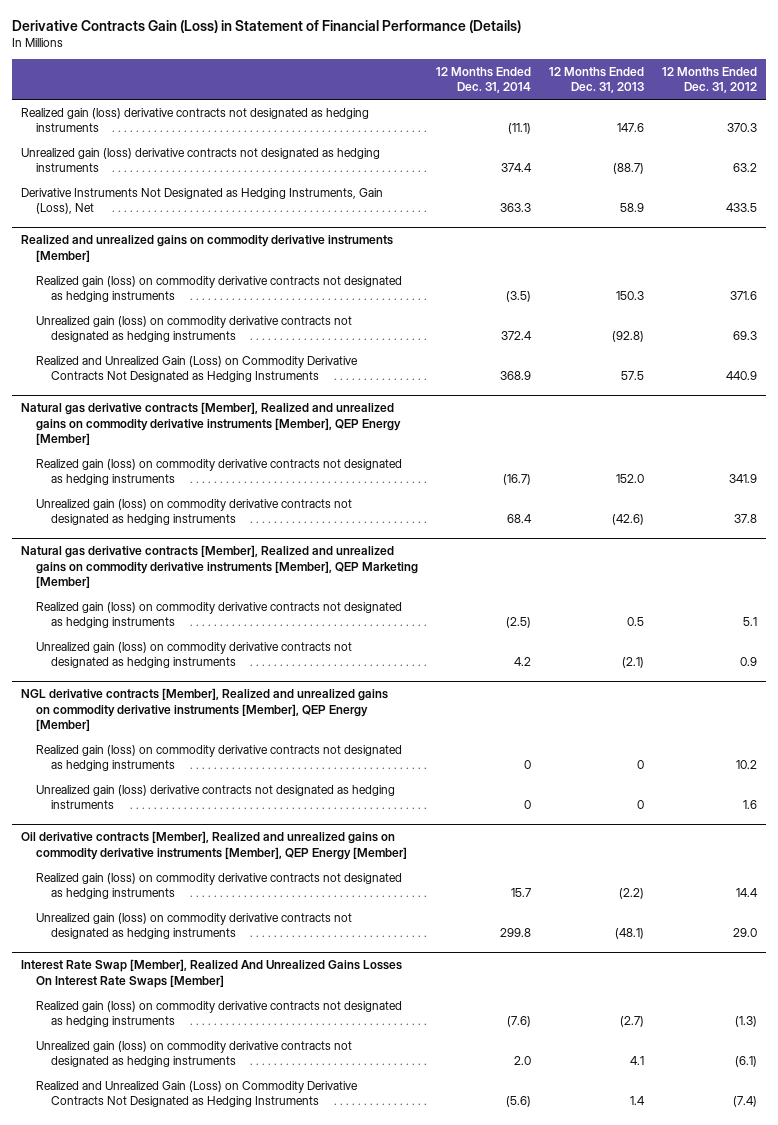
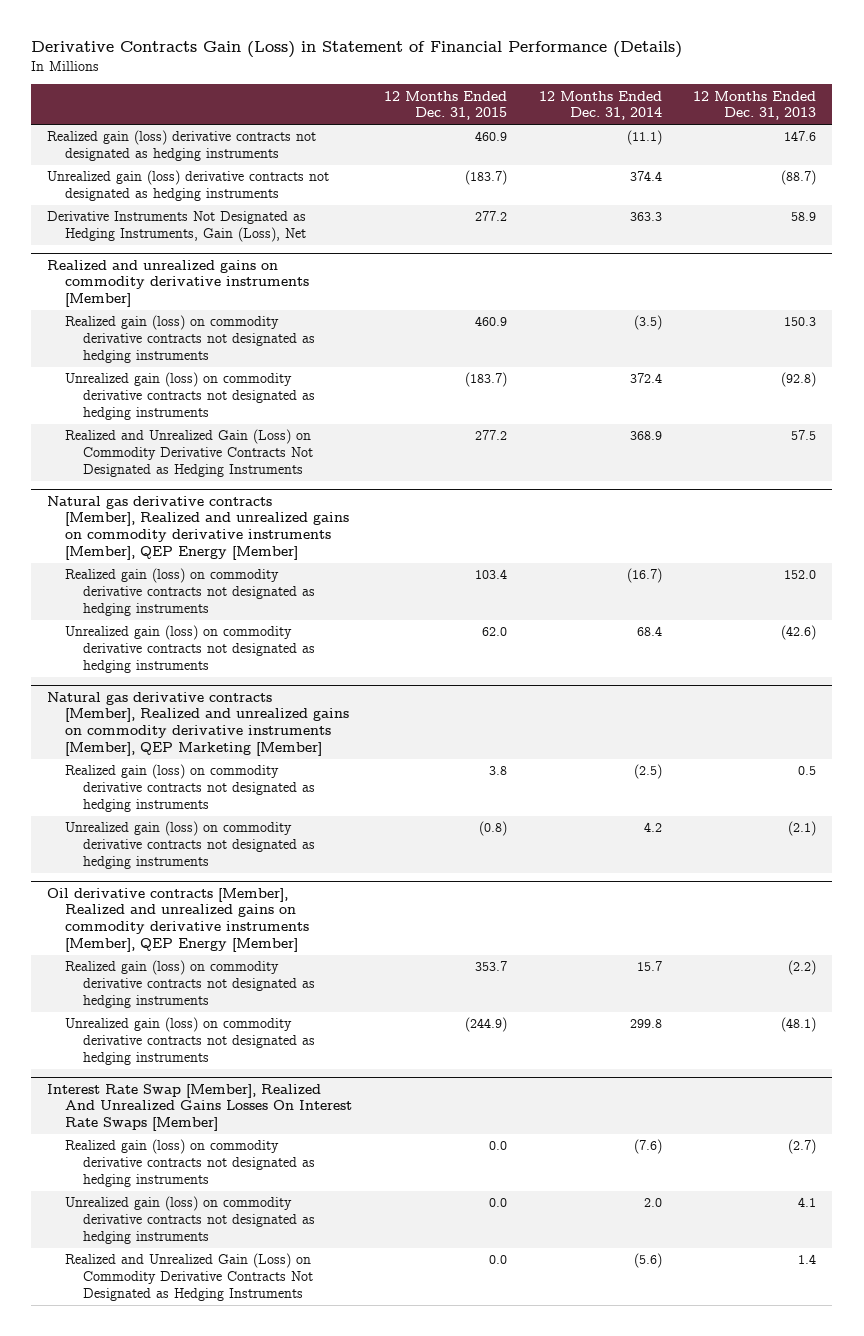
- | 12 Months Ended Dec. 31, 2014 | 12 Months Ended Dec. 31, 2013 | 12 Months Ended Dec. 31, 2012
+ | 12 Months Ended Dec. 31, 2015 | 12 Months Ended Dec. 31, 2014 | 12 Months Ended Dec. 31, 2013
- NGL derivative contracts [Member], Realized and unrealized gains on commodity derivative instruments [Member], QEP Energy [Member]
- Realized gain (loss) on commodity derivative contracts not designated as hedging instruments | 0 | 0 | 10.2
- Unrealized gain (loss) derivative contracts not designated as hedging instruments | 0 | 0 | 1.6

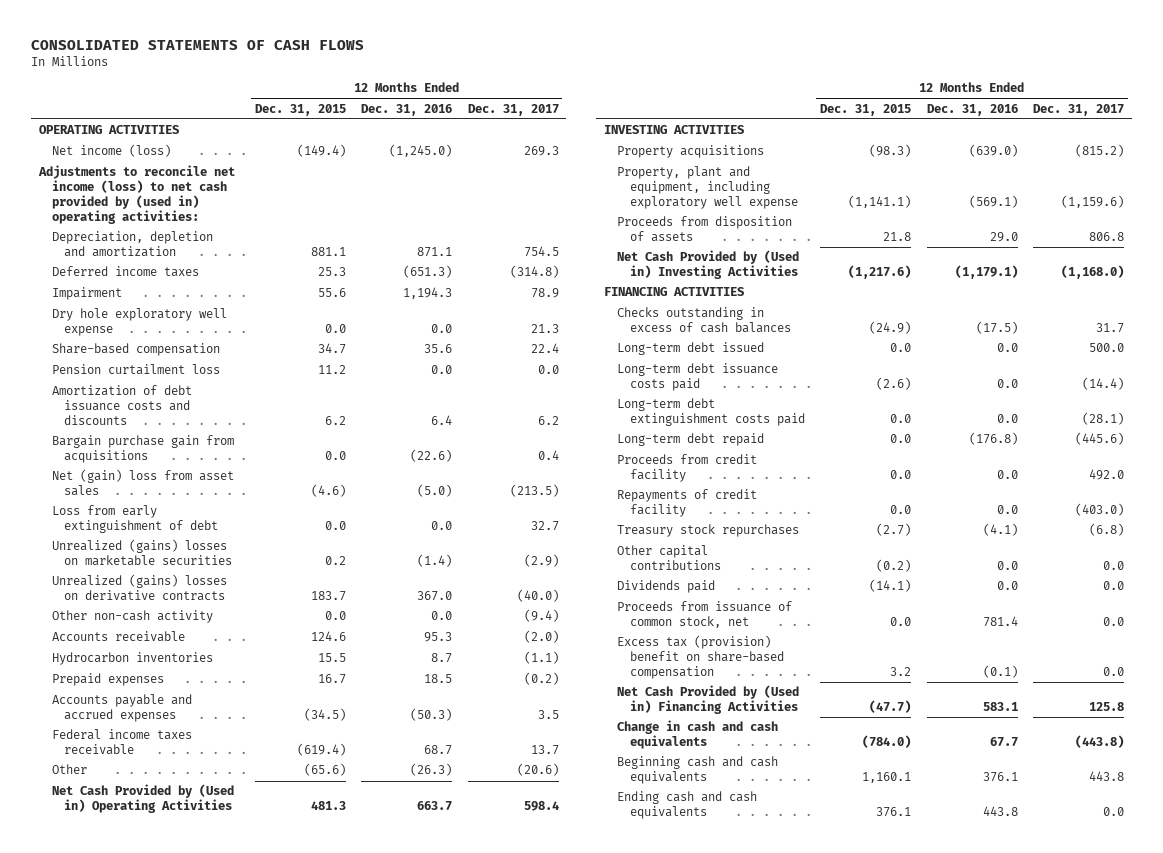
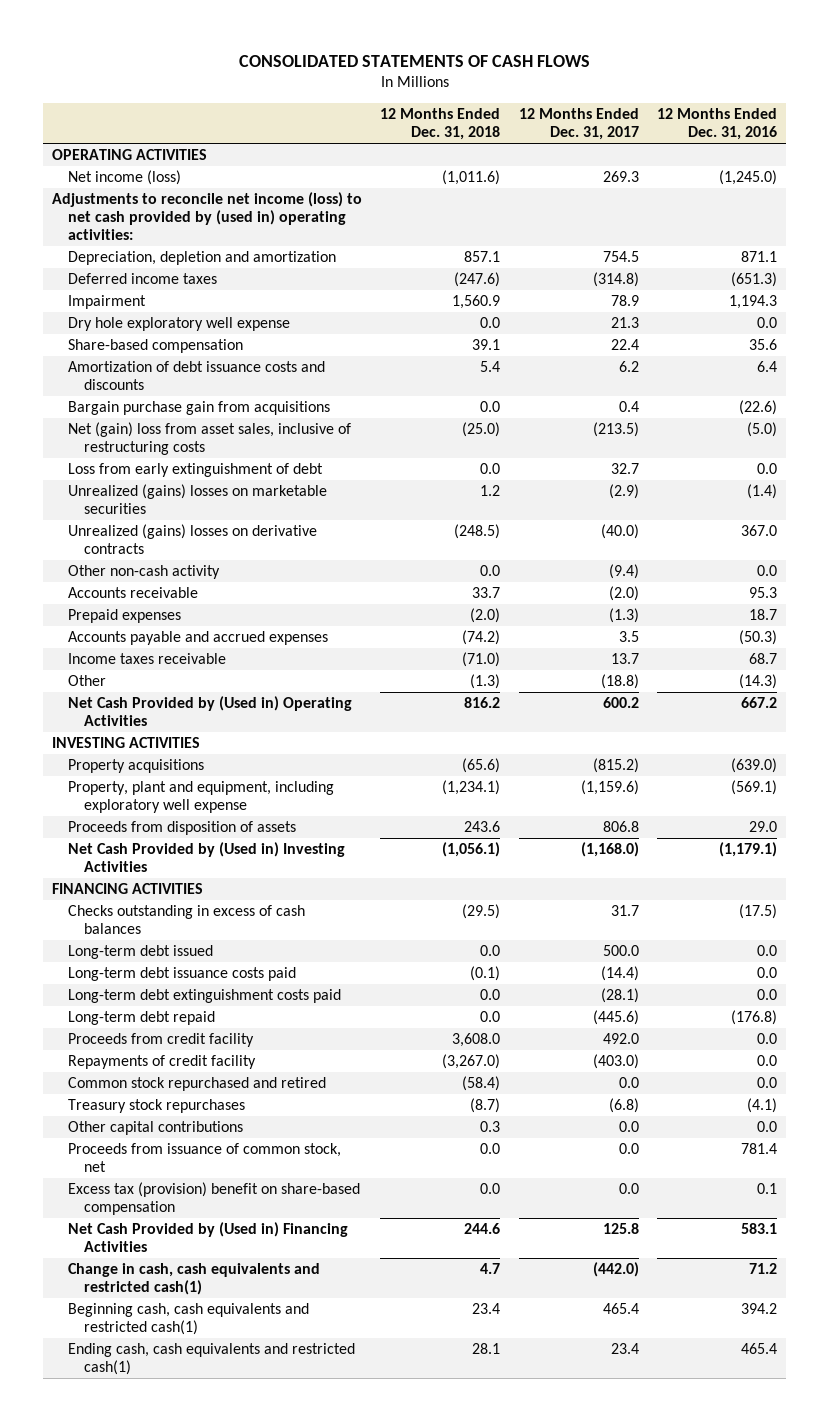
- | 12 Months Ended Dec. 31, 2015 | 12 Months Ended Dec. 31, 2016 | 12 Months Ended Dec. 31, 2017
+ | 12 Months Ended Dec. 31, 2018 | 12 Months Ended Dec. 31, 2017 | 12 Months Ended Dec. 31, 2016
- Pension curtailment loss | 11.2 | 0.0 | 0.0
- Net (gain) loss from asset sales | (4.6) | (5.0) | (213.5)
+ Net (gain) loss from asset sales, inclusive of restructuring costs | (25.0) | (213.5) | (5.0)
- Hydrocarbon inventories | 15.5 | 8.7 | (1.1)
- Prepaid expenses | 16.7 | 18.5 | (0.2)
+ Prepaid expenses | (2.0) | (1.3) | 18.7
- Federal income taxes receivable | (619.4) | 68.7 | 13.7
- Other | (65.6) | (26.3) | (20.6)
- Net Cash Provided by (Used in) Operating Activities | 481.3 | 663.7 | 598.4
+ Income taxes receivable | (71.0) | 13.7 | 68.7
+ Other | (1.3) | (18.8) | (14.3)
+ Net Cash Provided by (Used in) Operating Activities | 816.2 | 600.2 | 667.2
+ Common stock repurchased and retired | (58.4) | 0.0 | 0.0
- Dividends paid | (14.1) | 0.0 | 0.0
- Excess tax (provision) benefit on share-based compensation | 3.2 | (0.1) | 0.0
+ Excess tax (provision) benefit on share-based compensation | 0.0 | 0.0 | 0.1
- Change in cash and cash equivalents | (784.0) | 67.7 | (443.8)
- Beginning cash and cash equivalents | 1,160.1 | 376.1 | 443.8
- Ending cash and cash equivalents | 376.1 | 443.8 | 0.0
+ Change in cash, cash equivalents and restricted cash(1) | 4.7 | (442.0) | 71.2
+ Beginning cash, cash equivalents and restricted cash(1) | 23.4 | 465.4 | 394.2
+ Ending cash, cash equivalents and restricted cash(1) | 28.1 | 23.4 | 465.4

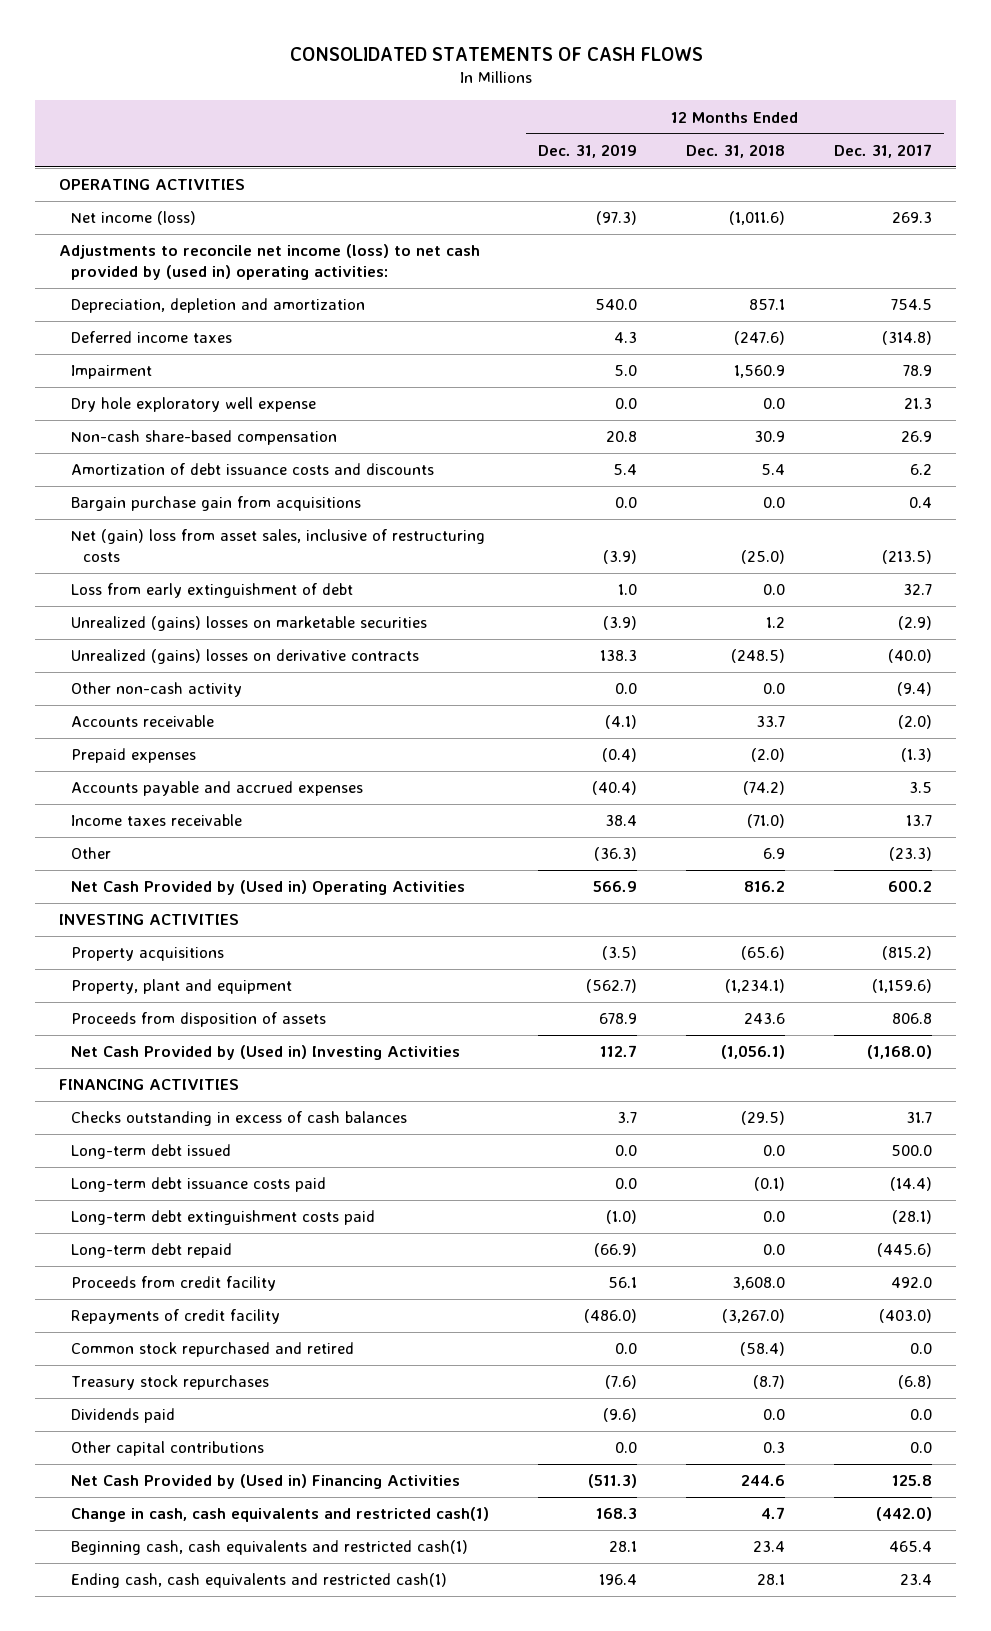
- | 12 Months Ended Dec. 31, 2018 | 12 Months Ended Dec. 31, 2017 | 12 Months Ended Dec. 31, 2016
+ | 12 Months Ended Dec. 31, 2019 | 12 Months Ended Dec. 31, 2018 | 12 Months Ended Dec. 31, 2017
- Share-based compensation | 39.1 | 22.4 | 35.6
+ Non-cash share-based compensation | 20.8 | 30.9 | 26.9
- Other | (1.3) | (18.8) | (14.3)
+ Other | (36.3) | 6.9 | (23.3)
- Property, plant and equipment, including exploratory well expense | (1,234.1) | (1,159.6) | (569.1)
+ Property, plant and equipment | (562.7) | (1,234.1) | (1,159.6)
+ Dividends paid | (9.6) | 0.0 | 0.0
- Proceeds from issuance of common stock, net | 0.0 | 0.0 | 781.4
- Excess tax (provision) benefit on share-based compensation | 0.0 | 0.0 | 0.1

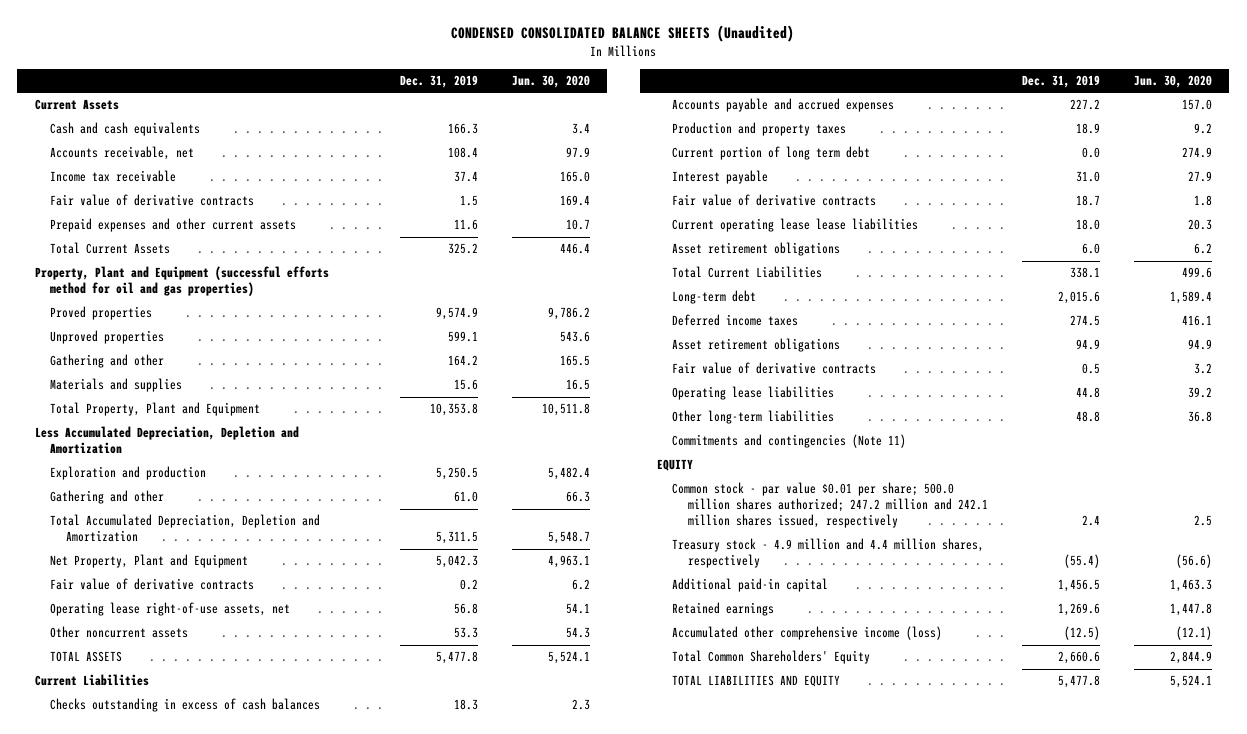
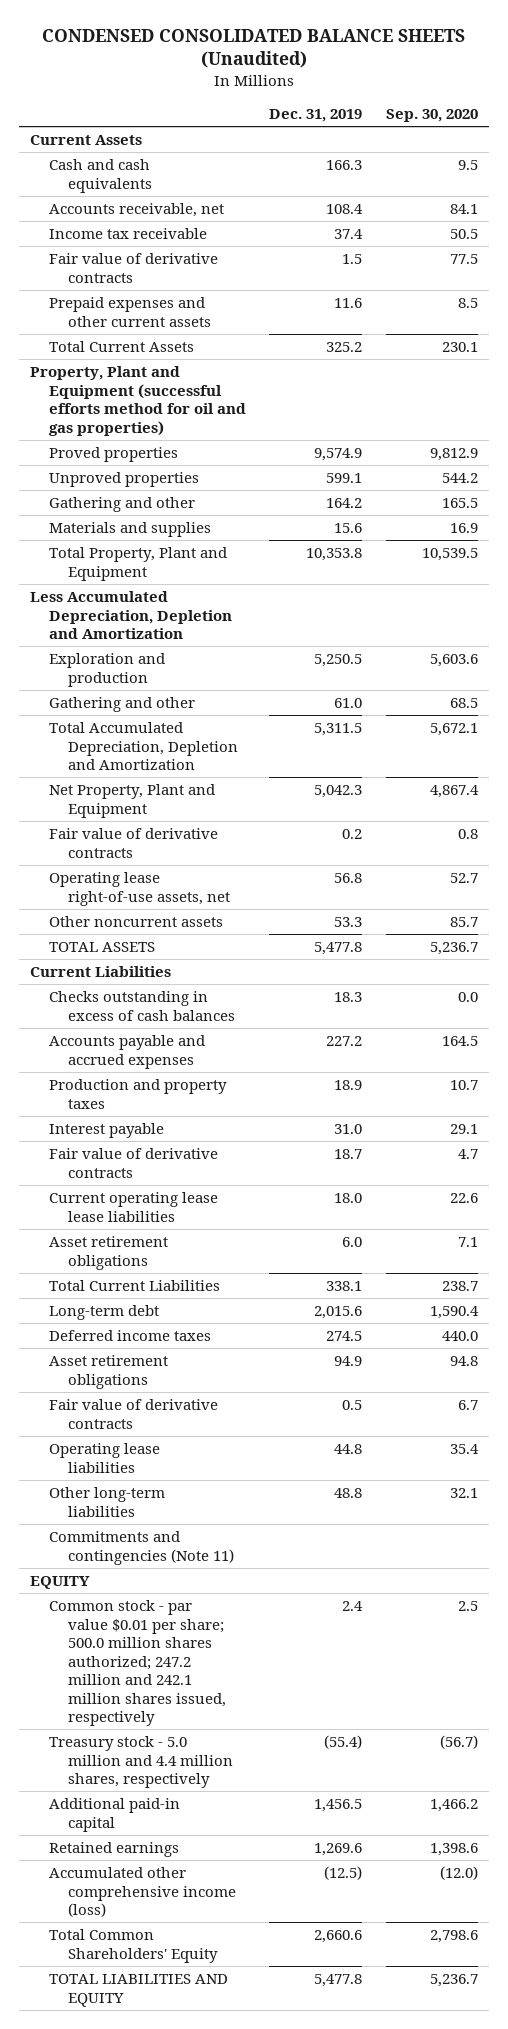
- | Dec. 31, 2019 | Jun. 30, 2020
+ | Dec. 31, 2019 | Sep. 30, 2020
- Current portion of long term debt | 0.0 | 274.9
- Treasury stock - 4.9 million and 4.4 million shares, respectively | (55.4) | (56.6)
+ Treasury stock - 5.0 million and 4.4 million shares, respectively | (55.4) | (56.7)

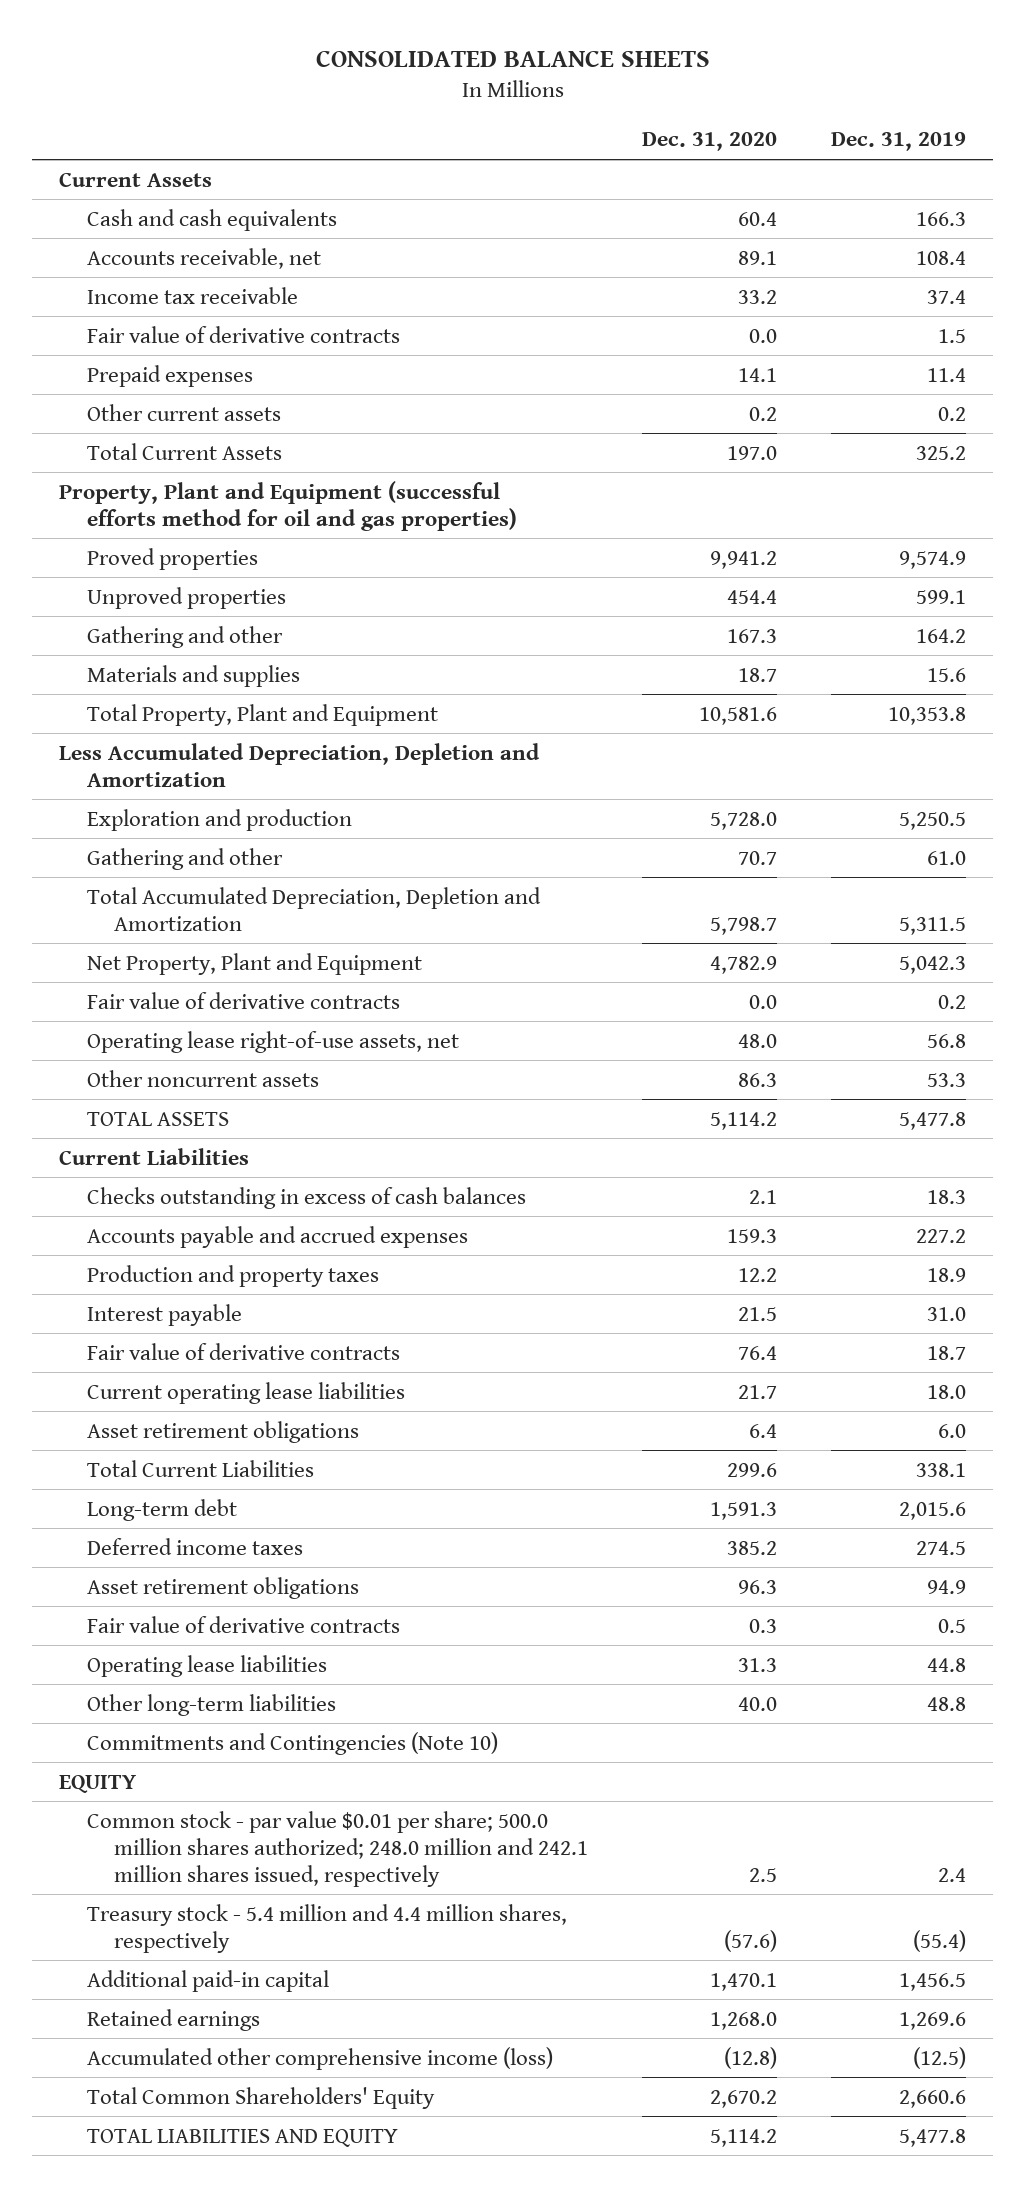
- CONDENSED CONSOLIDATED BALANCE SHEETS (Unaudited)
+ CONSOLIDATED BALANCE SHEETS
- | Dec. 31, 2019 | Sep. 30, 2020
+ | Dec. 31, 2020 | Dec. 31, 2019
- Prepaid expenses and other current assets | 11.6 | 8.5
+ Prepaid expenses | 14.1 | 11.4
+ Other current assets | 0.2 | 0.2
- Current operating lease lease liabilities | 18.0 | 22.6
+ Current operating lease liabilities | 21.7 | 18.0
- Commitments and contingencies (Note 11)
+ Commitments and Contingencies (Note 10)
- Common stock - par value $0.01 per share; 500.0 million shares authorized; 247.2 million and 242.1 million shares issued, respectively | 2.4 | 2.5
- Treasury stock - 5.0 million and 4.4 million shares, respectively | (55.4) | (56.7)
+ Common stock - par value $0.01 per share; 500.0 million shares authorized; 248.0 million and 242.1 million shares issued, respectively | 2.5 | 2.4
+ Treasury stock - 5.4 million and 4.4 million shares, respectively | (57.6) | (55.4)

